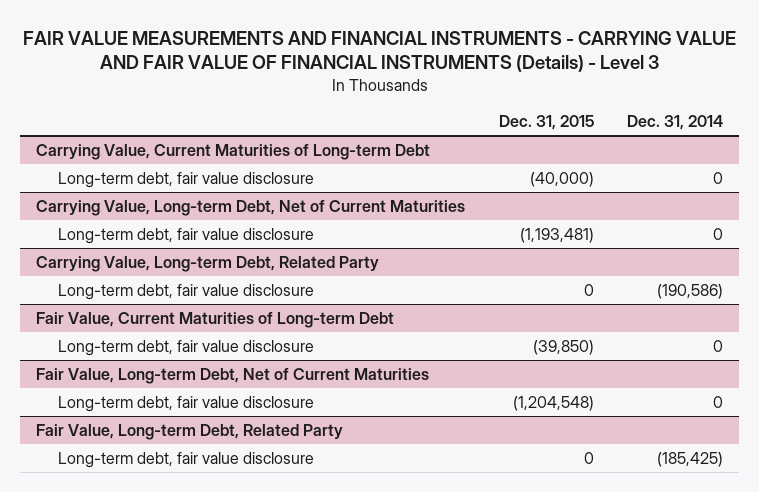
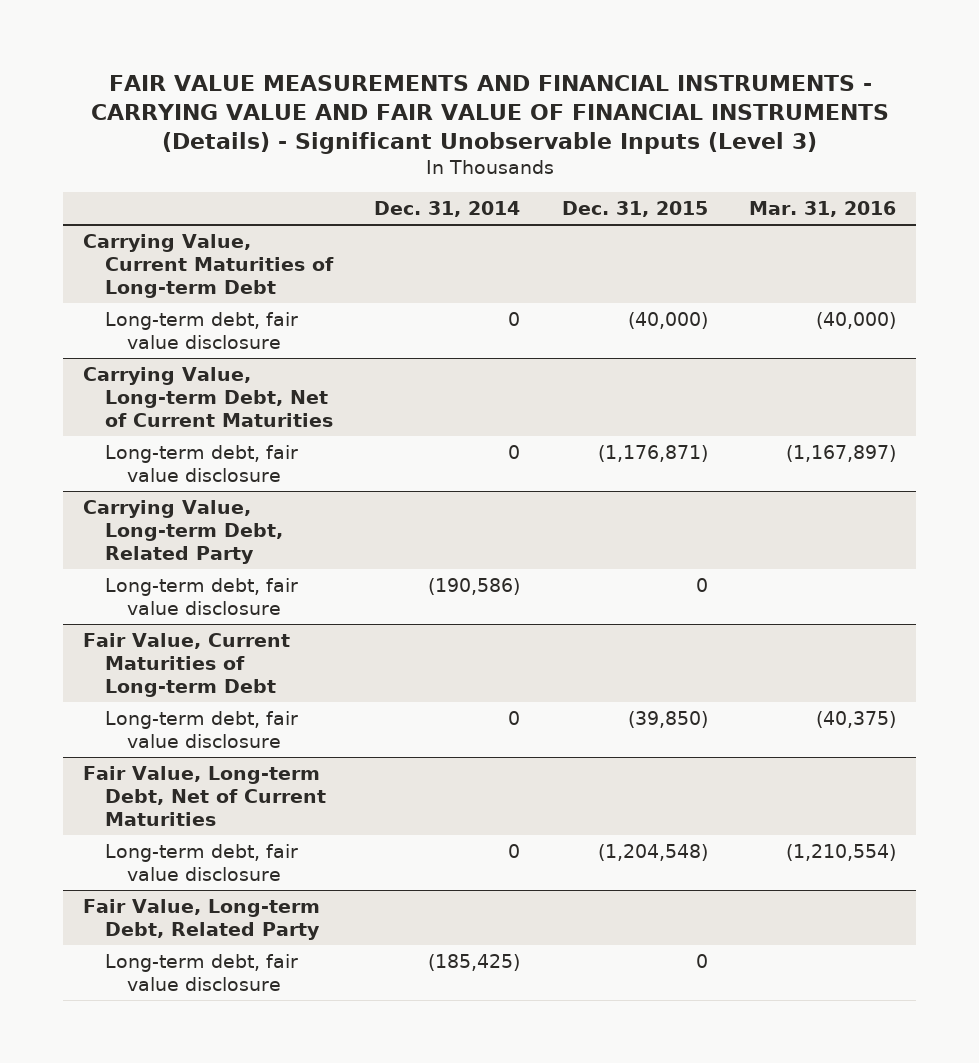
- FAIR VALUE MEASUREMENTS AND FINANCIAL INSTRUMENTS - CARRYING VALUE AND FAIR VALUE OF FINANCIAL INSTRUMENTS (Details) - Level 3
+ FAIR VALUE MEASUREMENTS AND FINANCIAL INSTRUMENTS - CARRYING VALUE AND FAIR VALUE OF FINANCIAL INSTRUMENTS (Details) - Significant Unobservable Inputs (Level 3)
- | Dec. 31, 2015 | Dec. 31, 2014
+ | Dec. 31, 2014 | Dec. 31, 2015 | Mar. 31, 2016
@ Carrying Value, Long-term Debt, Net of Current Maturities
- Long-term debt, fair value disclosure | (1,193,481) | 0
+ Long-term debt, fair value disclosure | 0 | (1,176,871) | (1,167,897)

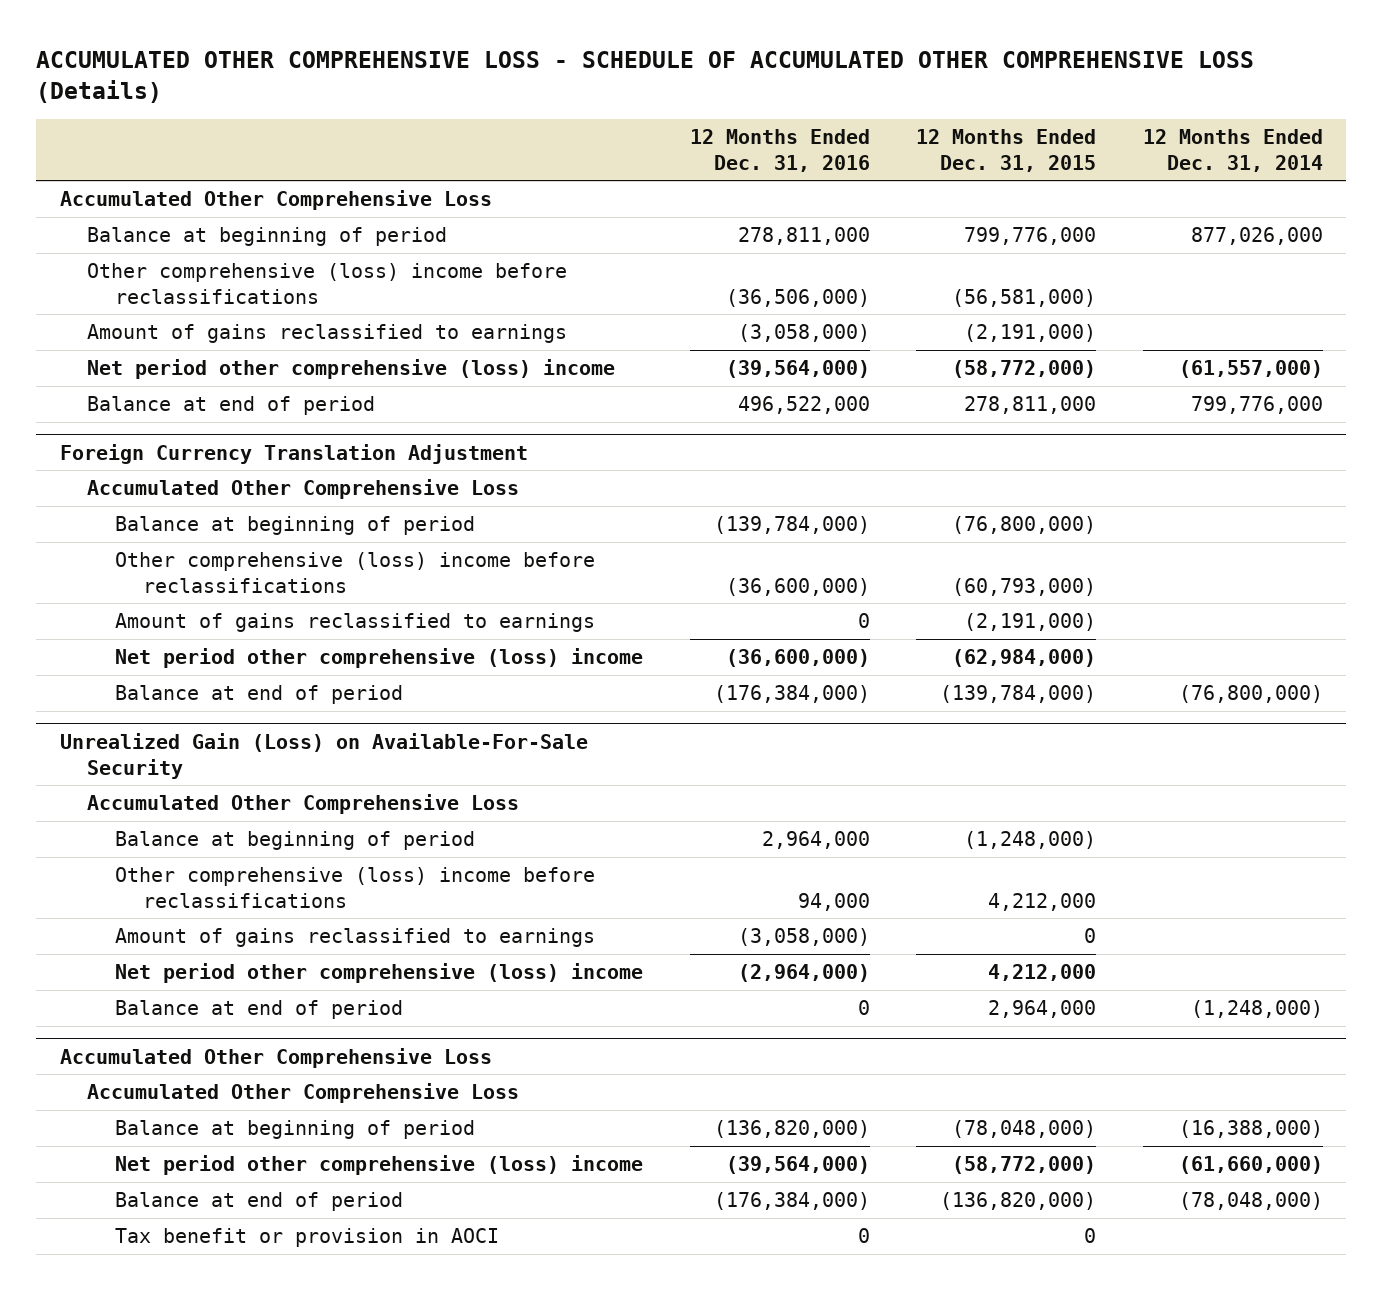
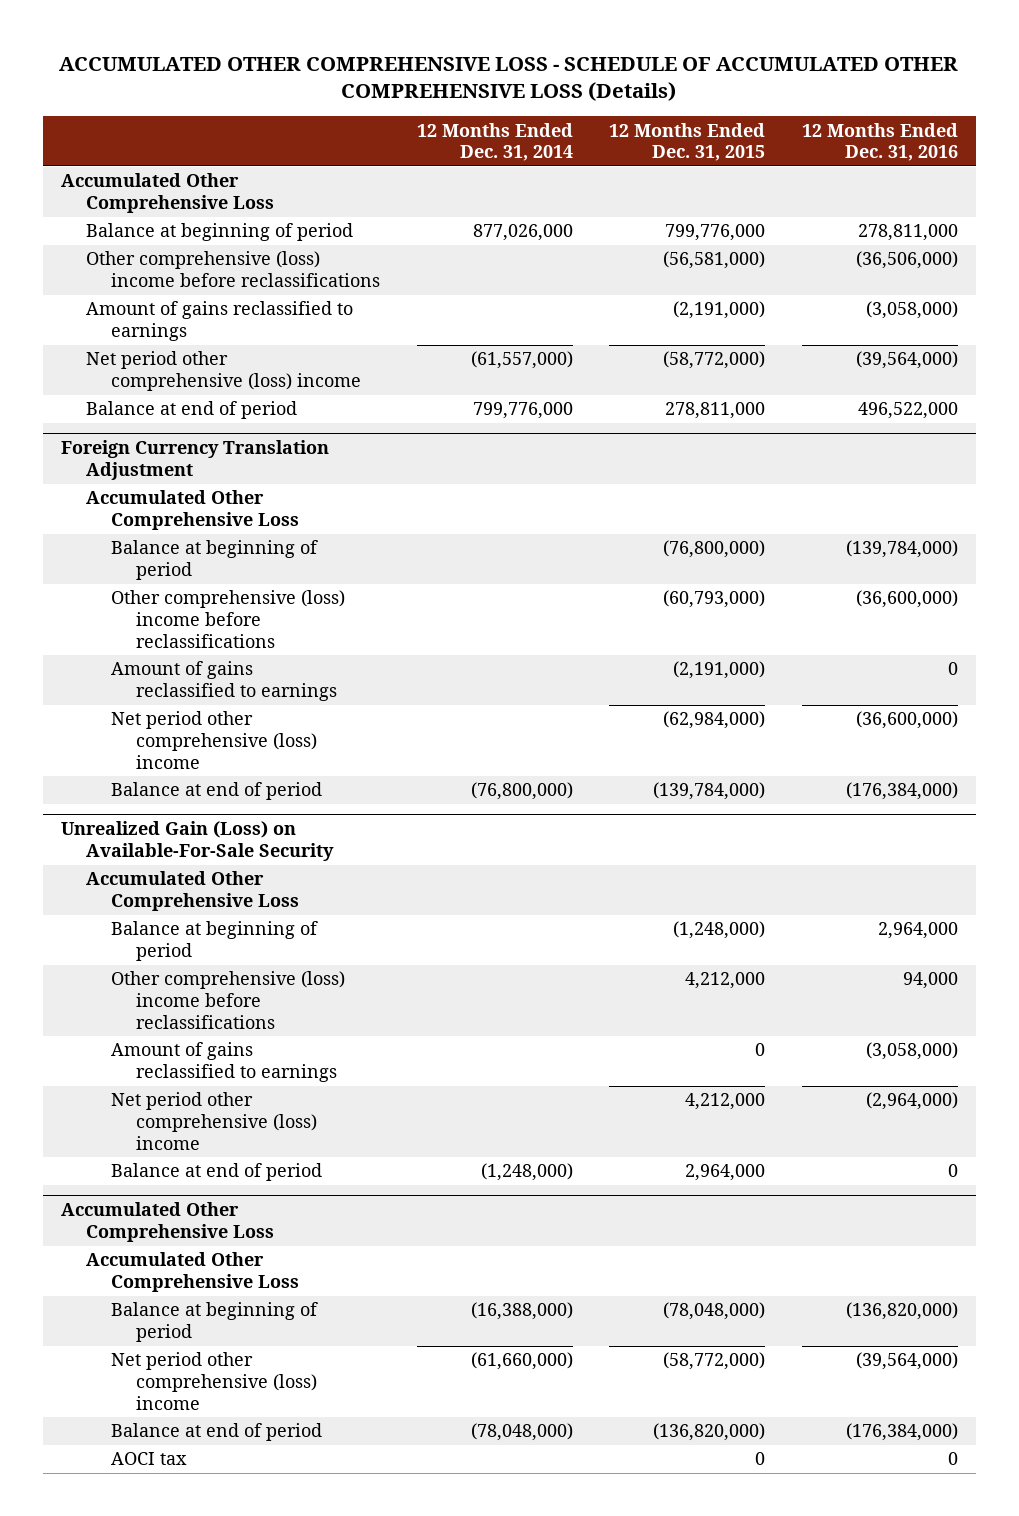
- | 12 Months Ended Dec. 31, 2016 | 12 Months Ended Dec. 31, 2015 | 12 Months Ended Dec. 31, 2014
+ | 12 Months Ended Dec. 31, 2014 | 12 Months Ended Dec. 31, 2015 | 12 Months Ended Dec. 31, 2016
@ Accumulated Other Comprehensive Loss
- Tax benefit or provision in AOCI | 0 | 0 |
+ AOCI tax | | 0 | 0

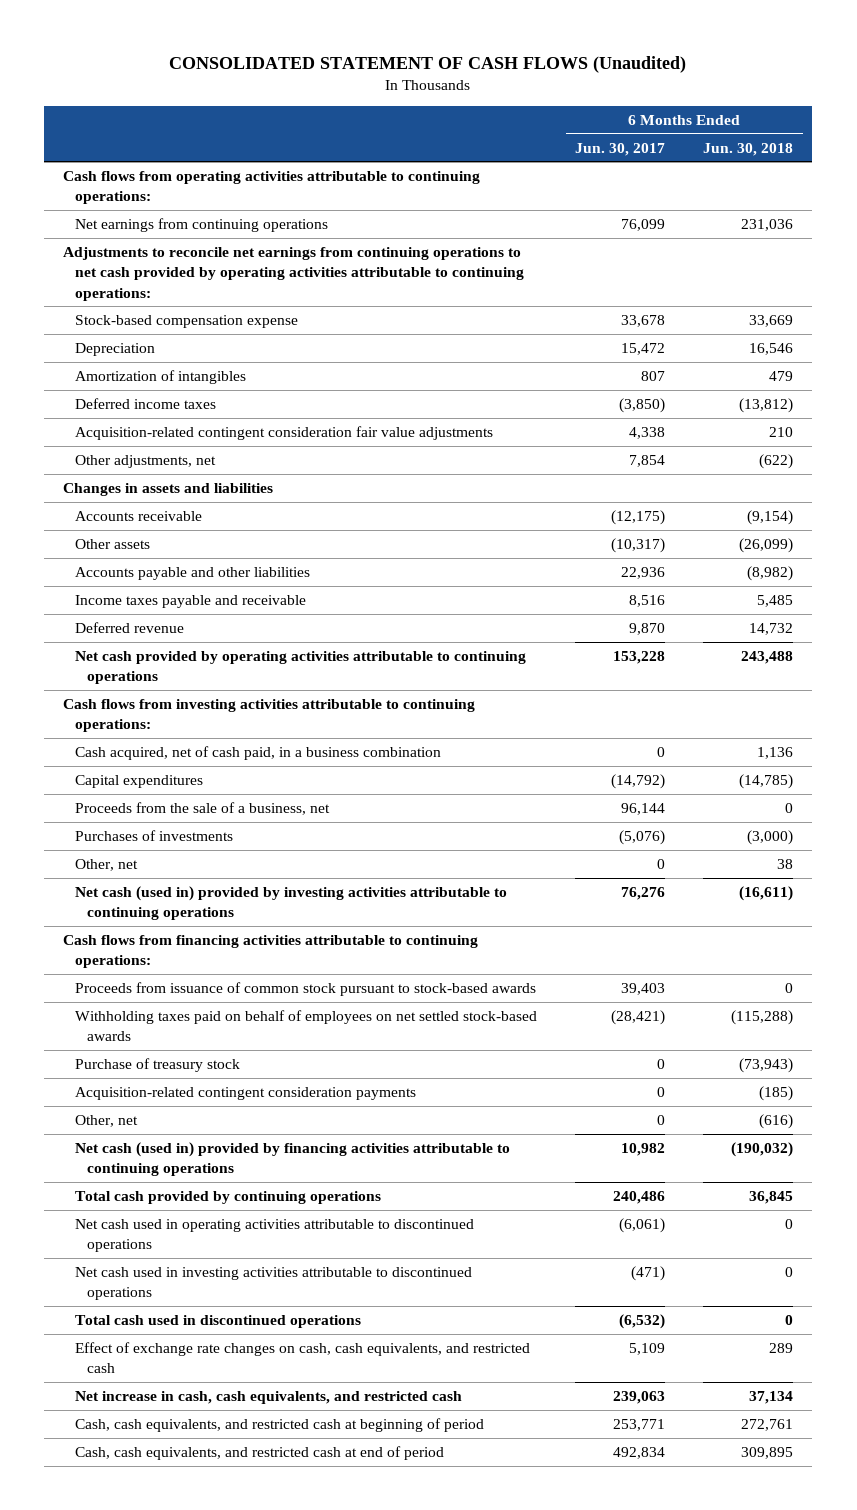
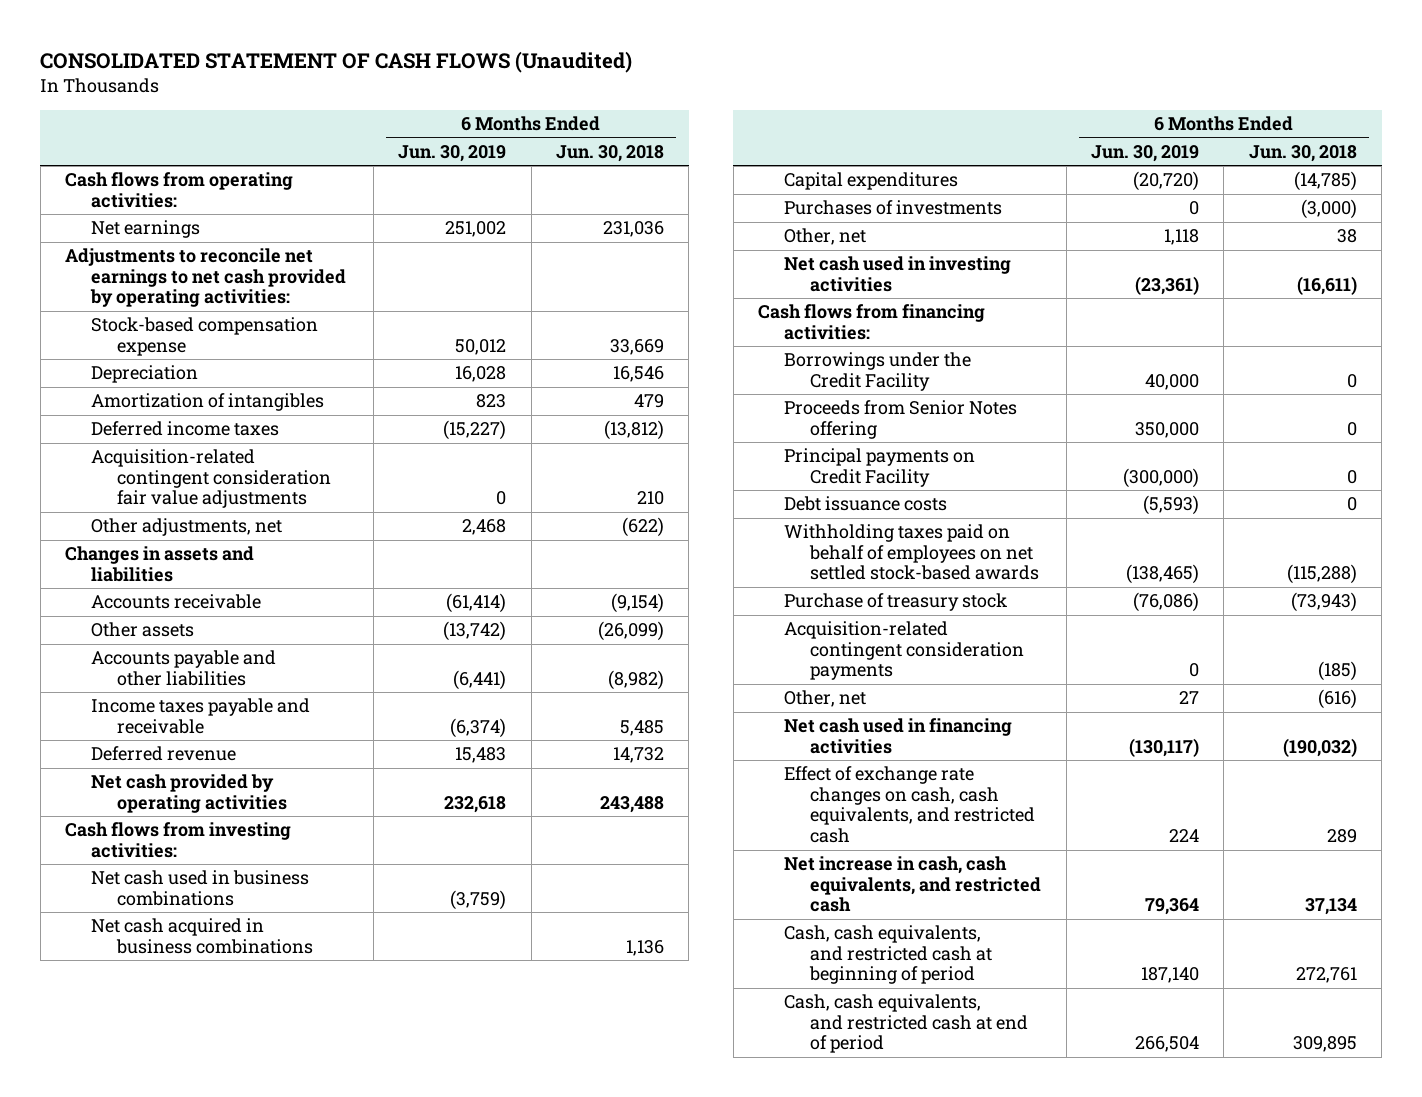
- | 6 Months Ended Jun. 30, 2017 | 6 Months Ended Jun. 30, 2018
+ | 6 Months Ended Jun. 30, 2019 | 6 Months Ended Jun. 30, 2018
- Cash flows from operating activities attributable to continuing operations:
- Net earnings from continuing operations | 76,099 | 231,036
- Adjustments to reconcile net earnings from continuing operations to net cash provided by operating activities attributable to continuing operations:
+ Cash flows from operating activities:
+ Net earnings | 251,002 | 231,036
+ Adjustments to reconcile net earnings to net cash provided by operating activities:
- Net cash provided by operating activities attributable to continuing operations | 153,228 | 243,488
- Cash flows from investing activities attributable to continuing operations:
- Cash acquired, net of cash paid, in a business combination | 0 | 1,136
+ Net cash provided by operating activities | 232,618 | 243,488
+ Cash flows from investing activities:
+ Net cash used in business combinations | (3,759) |
+ Net cash acquired in business combinations | | 1,136
- Proceeds from the sale of a business, net | 96,144 | 0
- Net cash (used in) provided by investing activities attributable to continuing operations | 76,276 | (16,611)
- Cash flows from financing activities attributable to continuing operations:
- Proceeds from issuance of common stock pursuant to stock-based awards | 39,403 | 0
+ Net cash used in investing activities | (23,361) | (16,611)
+ Cash flows from financing activities:
+ Borrowings under the Credit Facility | 40,000 | 0
+ Proceeds from Senior Notes offering | 350,000 | 0
+ Principal payments on Credit Facility | (300,000) | 0
+ Debt issuance costs | (5,593) | 0
- Net cash (used in) provided by financing activities attributable to continuing operations | 10,982 | (190,032)
- Total cash provided by continuing operations | 240,486 | 36,845
- Net cash used in operating activities attributable to discontinued operations | (6,061) | 0
- Net cash used in investing activities attributable to discontinued operations | (471) | 0
- Total cash used in discontinued operations | (6,532) | 0
+ Net cash used in financing activities | (130,117) | (190,032)

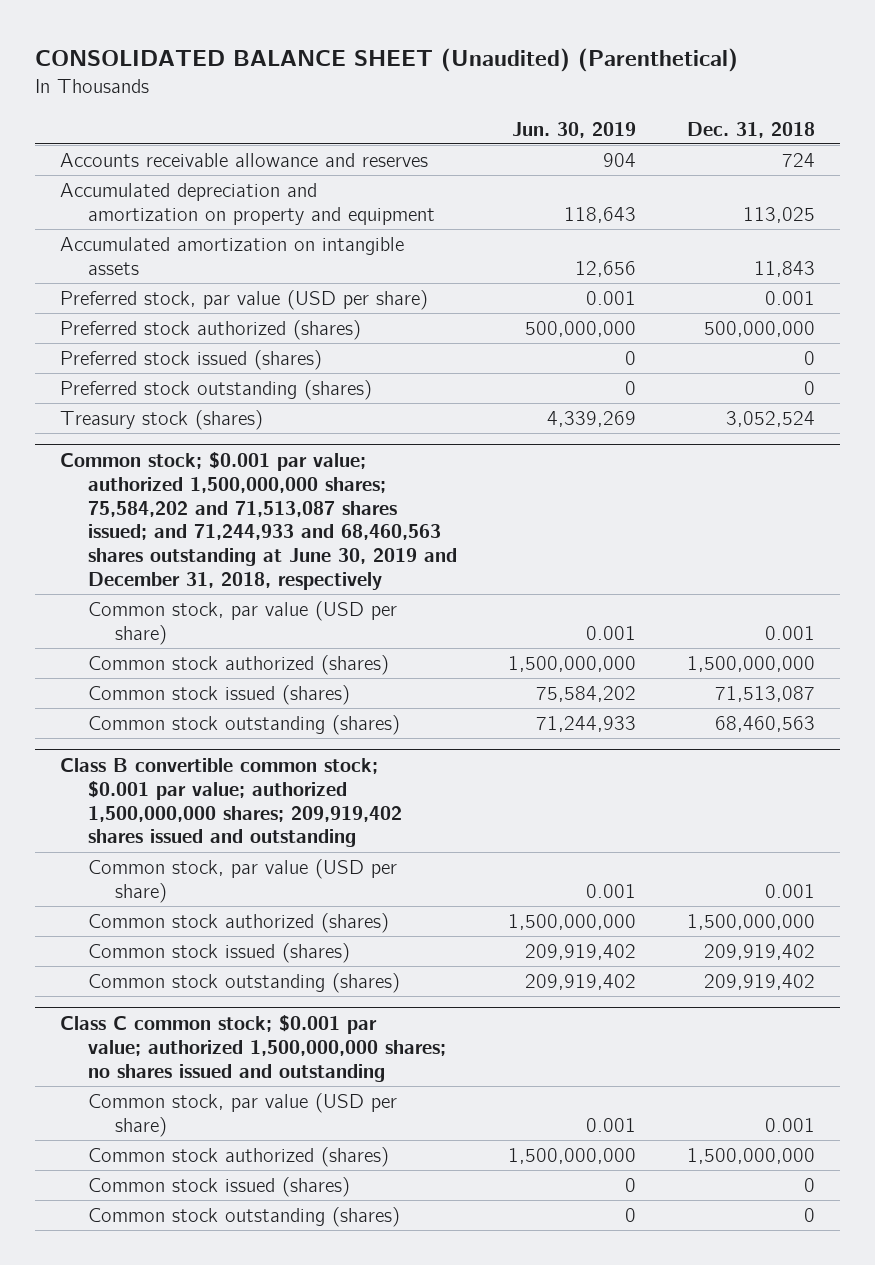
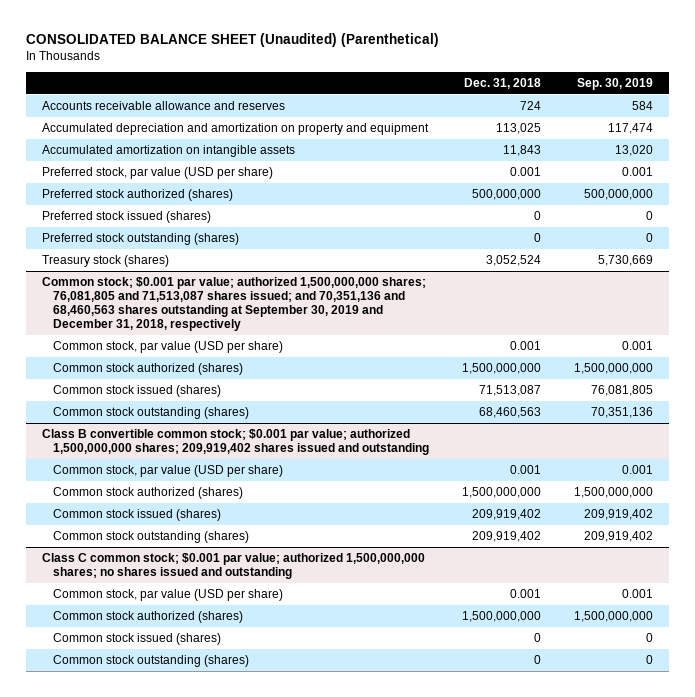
- | Jun. 30, 2019 | Dec. 31, 2018
+ | Dec. 31, 2018 | Sep. 30, 2019
- Common stock; $0.001 par value; authorized 1,500,000,000 shares; 75,584,202 and 71,513,087 shares issued; and 71,244,933 and 68,460,563 shares outstanding at June 30, 2019 and December 31, 2018, respectively
+ Common stock; $0.001 par value; authorized 1,500,000,000 shares; 76,081,805 and 71,513,087 shares issued; and 70,351,136 and 68,460,563 shares outstanding at September 30, 2019 and December 31, 2018, respectively

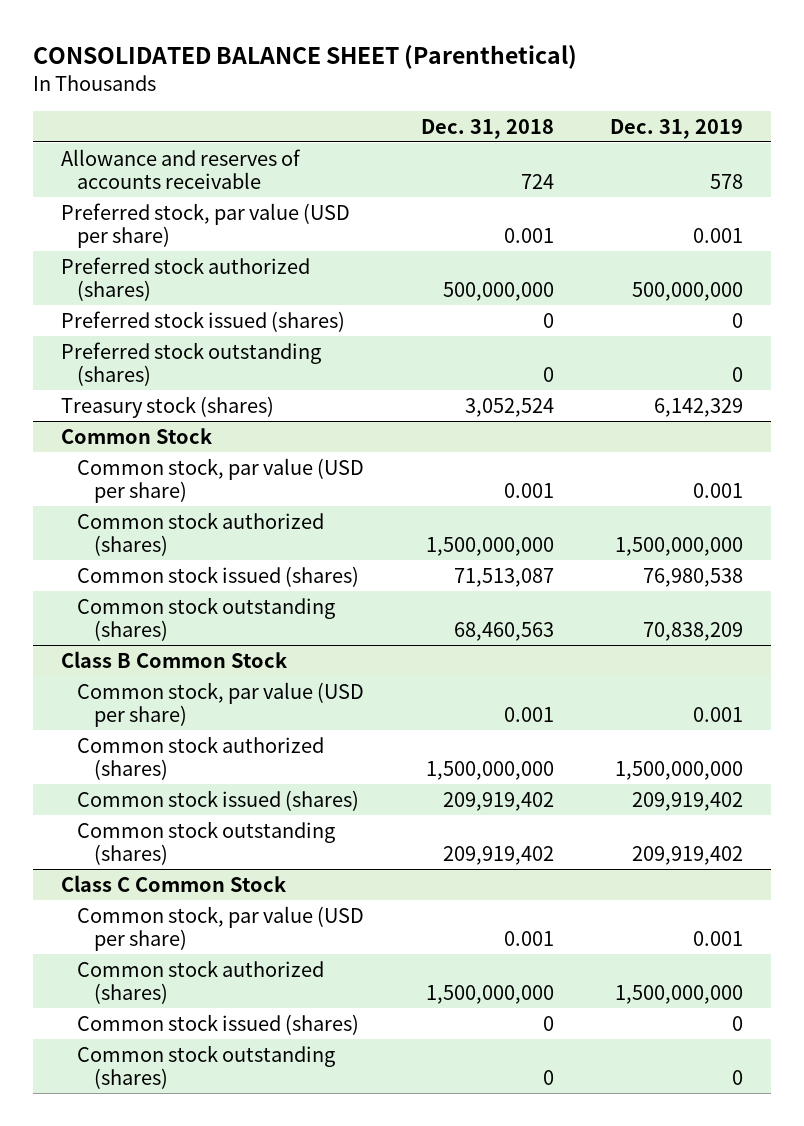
- CONSOLIDATED BALANCE SHEET (Unaudited) (Parenthetical)
+ CONSOLIDATED BALANCE SHEET (Parenthetical)
- | Dec. 31, 2018 | Sep. 30, 2019
+ | Dec. 31, 2018 | Dec. 31, 2019
- Accounts receivable allowance and reserves | 724 | 584
- Accumulated depreciation and amortization on property and equipment | 113,025 | 117,474
- Accumulated amortization on intangible assets | 11,843 | 13,020
+ Allowance and reserves of accounts receivable | 724 | 578
- Common stock; $0.001 par value; authorized 1,500,000,000 shares; 76,081,805 and 71,513,087 shares issued; and 70,351,136 and 68,460,563 shares outstanding at September 30, 2019 and December 31, 2018, respectively
+ Common Stock
- Class B convertible common stock; $0.001 par value; authorized 1,500,000,000 shares; 209,919,402 shares issued and outstanding
+ Class B Common Stock
- Class C common stock; $0.001 par value; authorized 1,500,000,000 shares; no shares issued and outstanding
+ Class C Common Stock

